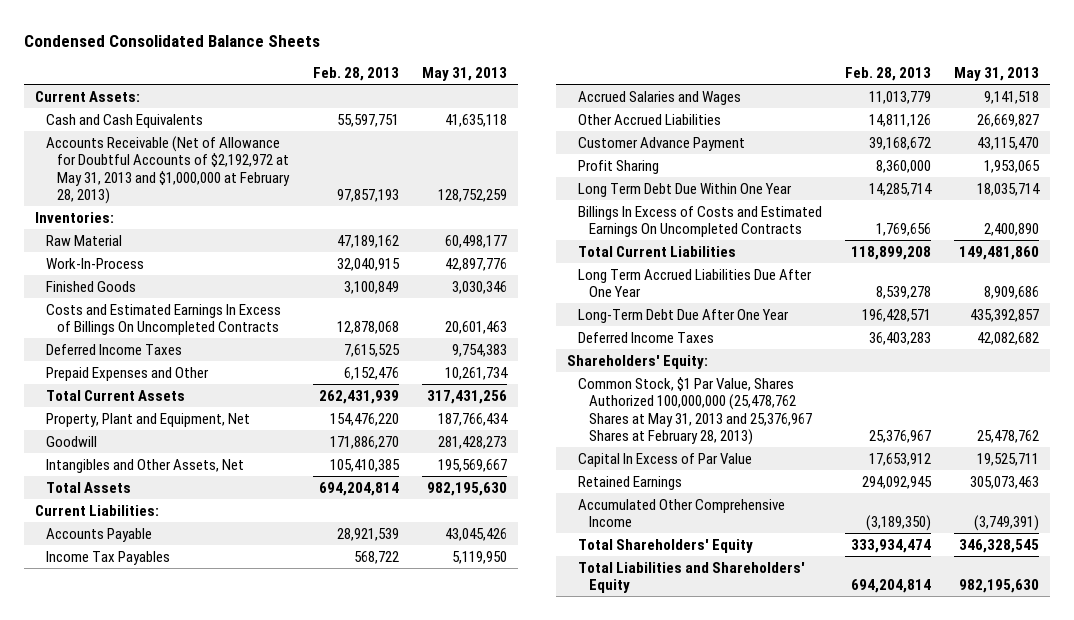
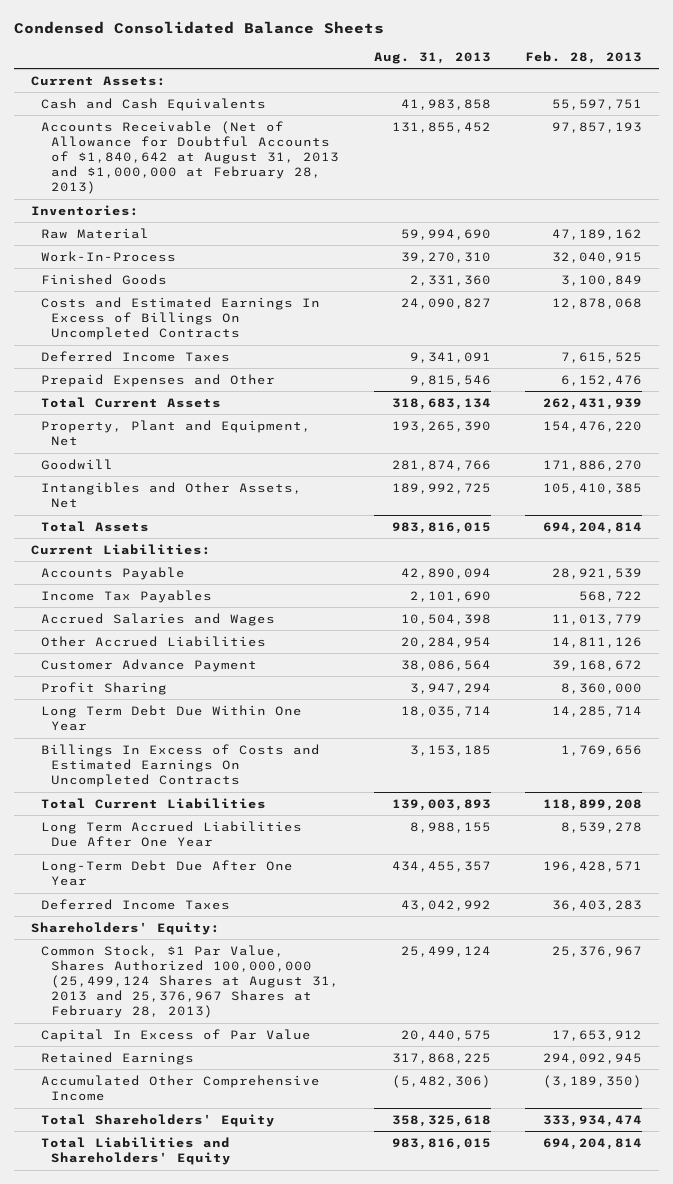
- | Feb. 28, 2013 | May 31, 2013
+ | Aug. 31, 2013 | Feb. 28, 2013
- Accounts Receivable (Net of Allowance for Doubtful Accounts of $2,192,972 at May 31, 2013 and $1,000,000 at February 28, 2013) | 97,857,193 | 128,752,259
+ Accounts Receivable (Net of Allowance for Doubtful Accounts of $1,840,642 at August 31, 2013 and $1,000,000 at February 28, 2013) | 131,855,452 | 97,857,193
- Common Stock, $1 Par Value, Shares Authorized 100,000,000 (25,478,762 Shares at May 31, 2013 and 25,376,967 Shares at February 28, 2013) | 25,376,967 | 25,478,762
+ Common Stock, $1 Par Value, Shares Authorized 100,000,000 (25,499,124 Shares at August 31, 2013 and 25,376,967 Shares at February 28, 2013) | 25,499,124 | 25,376,967

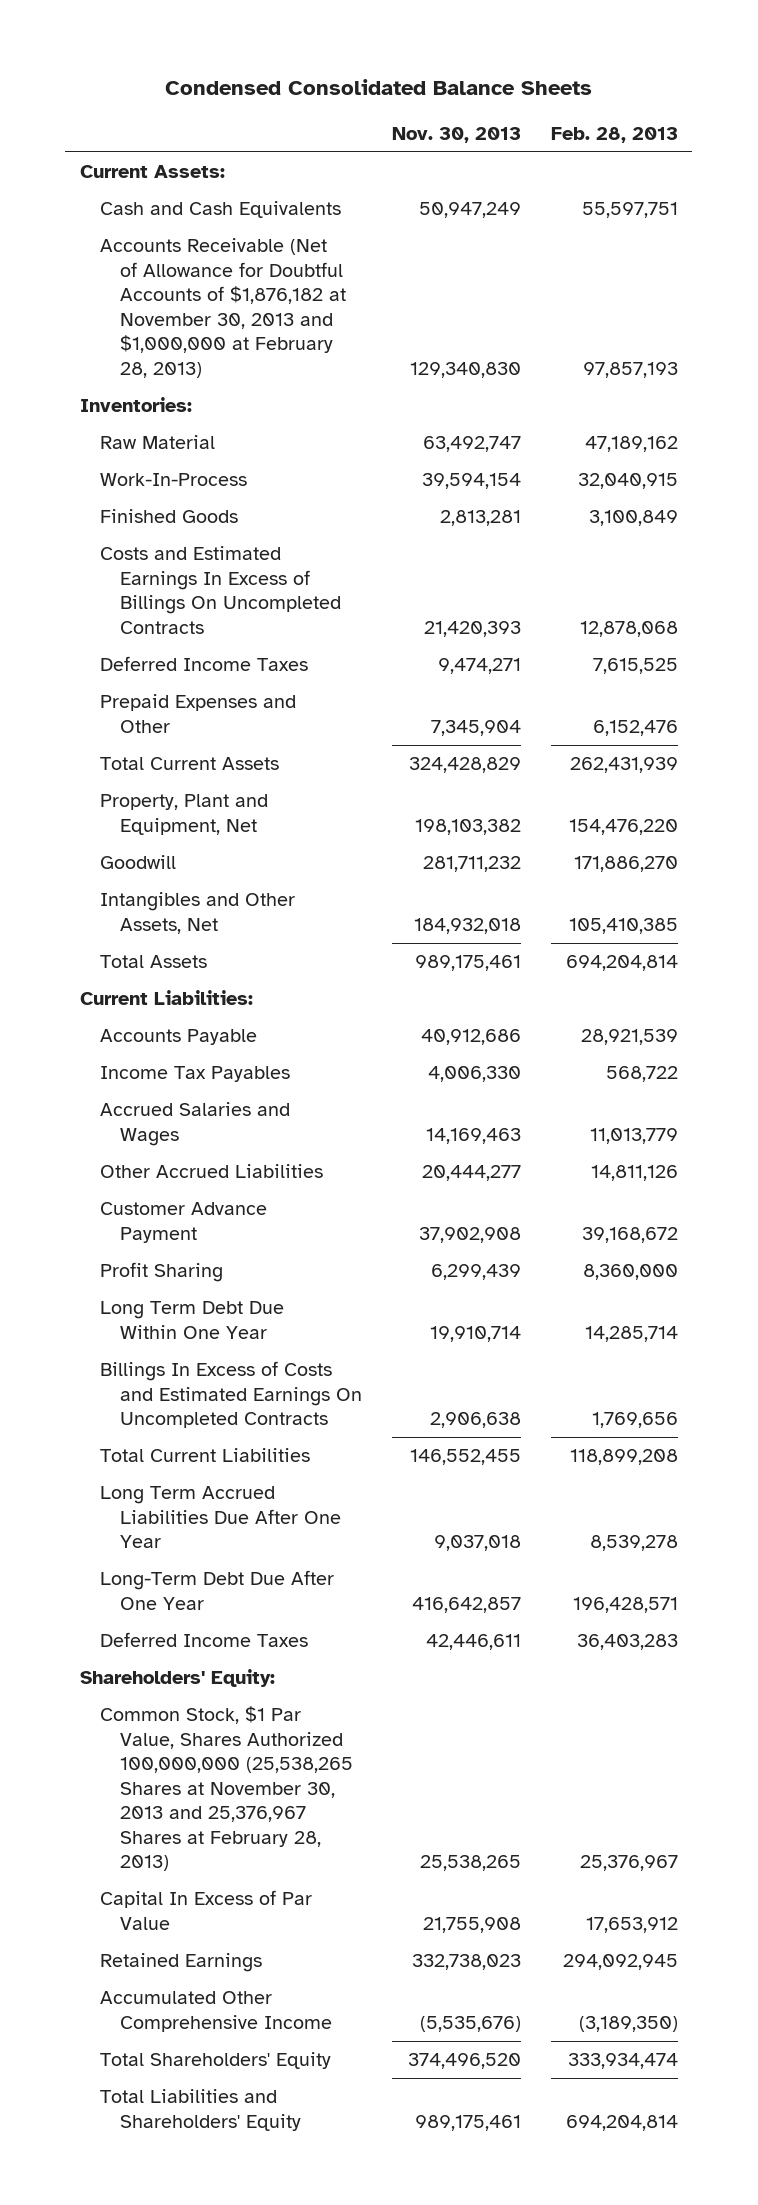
- | Aug. 31, 2013 | Feb. 28, 2013
+ | Nov. 30, 2013 | Feb. 28, 2013
- Accounts Receivable (Net of Allowance for Doubtful Accounts of $1,840,642 at August 31, 2013 and $1,000,000 at February 28, 2013) | 131,855,452 | 97,857,193
+ Accounts Receivable (Net of Allowance for Doubtful Accounts of $1,876,182 at November 30, 2013 and $1,000,000 at February 28, 2013) | 129,340,830 | 97,857,193
- Common Stock, $1 Par Value, Shares Authorized 100,000,000 (25,499,124 Shares at August 31, 2013 and 25,376,967 Shares at February 28, 2013) | 25,499,124 | 25,376,967
+ Common Stock, $1 Par Value, Shares Authorized 100,000,000 (25,538,265 Shares at November 30, 2013 and 25,376,967 Shares at February 28, 2013) | 25,538,265 | 25,376,967

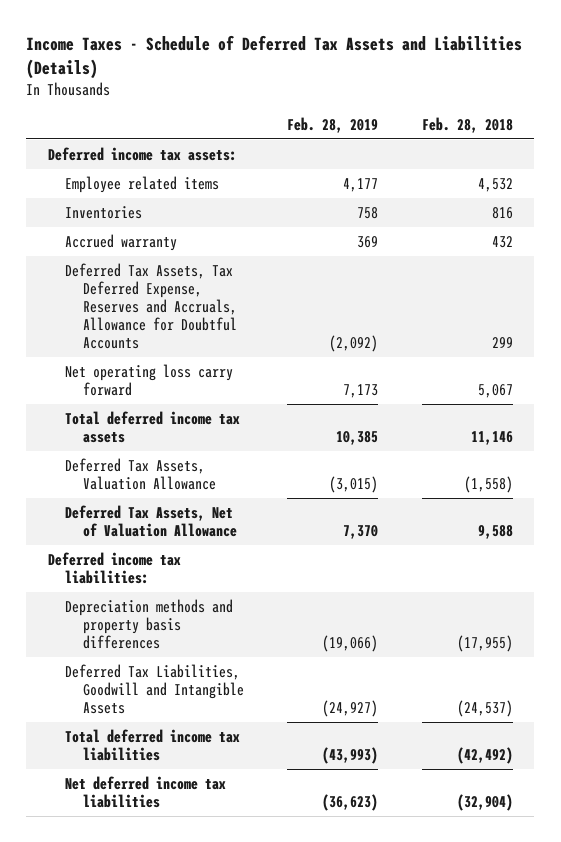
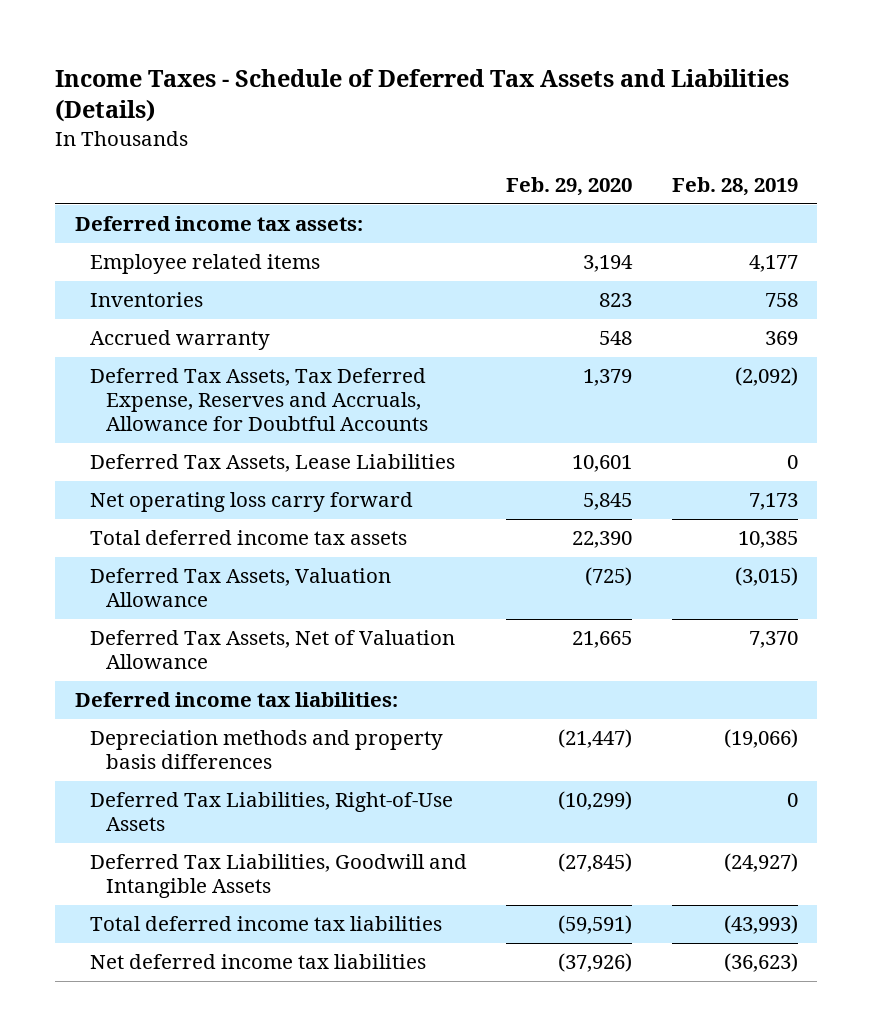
- | Feb. 28, 2019 | Feb. 28, 2018
+ | Feb. 29, 2020 | Feb. 28, 2019
+ Deferred Tax Assets, Lease Liabilities | 10,601 | 0
+ Deferred Tax Liabilities, Right-of-Use Assets | (10,299) | 0

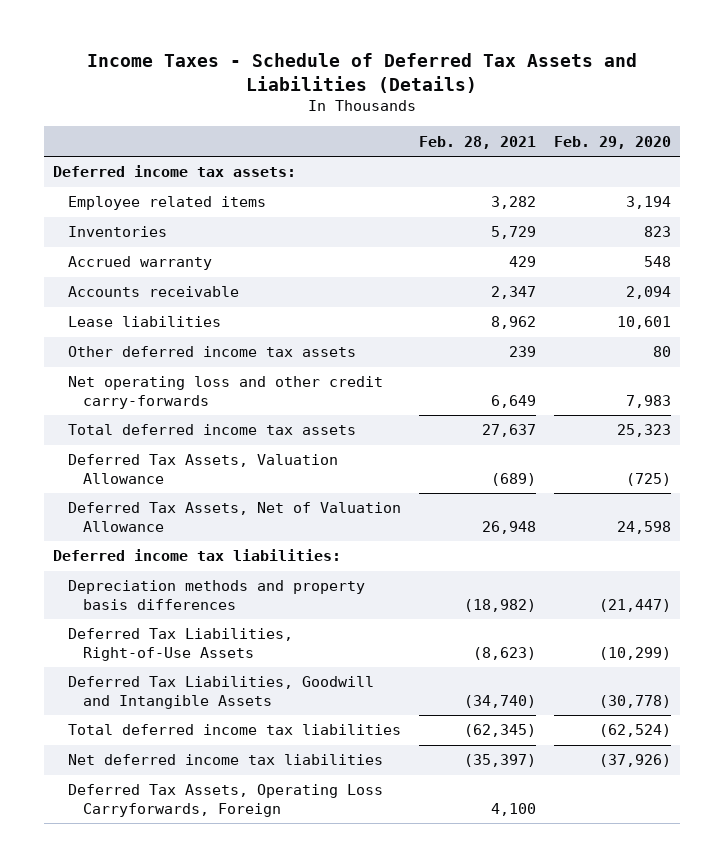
- | Feb. 29, 2020 | Feb. 28, 2019
+ | Feb. 28, 2021 | Feb. 29, 2020
- Deferred Tax Assets, Tax Deferred Expense, Reserves and Accruals, Allowance for Doubtful Accounts | 1,379 | (2,092)
- Deferred Tax Assets, Lease Liabilities | 10,601 | 0
- Net operating loss carry forward | 5,845 | 7,173
- Total deferred income tax assets | 22,390 | 10,385
+ Accounts receivable | 2,347 | 2,094
+ Lease liabilities | 8,962 | 10,601
+ Other deferred income tax assets | 239 | 80
+ Net operating loss and other credit carry-forwards | 6,649 | 7,983
+ Total deferred income tax assets | 27,637 | 25,323
- Deferred Tax Assets, Net of Valuation Allowance | 21,665 | 7,370
+ Deferred Tax Assets, Net of Valuation Allowance | 26,948 | 24,598
- Deferred Tax Liabilities, Goodwill and Intangible Assets | (27,845) | (24,927)
- Total deferred income tax liabilities | (59,591) | (43,993)
+ Deferred Tax Liabilities, Goodwill and Intangible Assets | (34,740) | (30,778)
+ Total deferred income tax liabilities | (62,345) | (62,524)
+ Deferred Tax Assets, Operating Loss Carryforwards, Foreign | 4,100 |

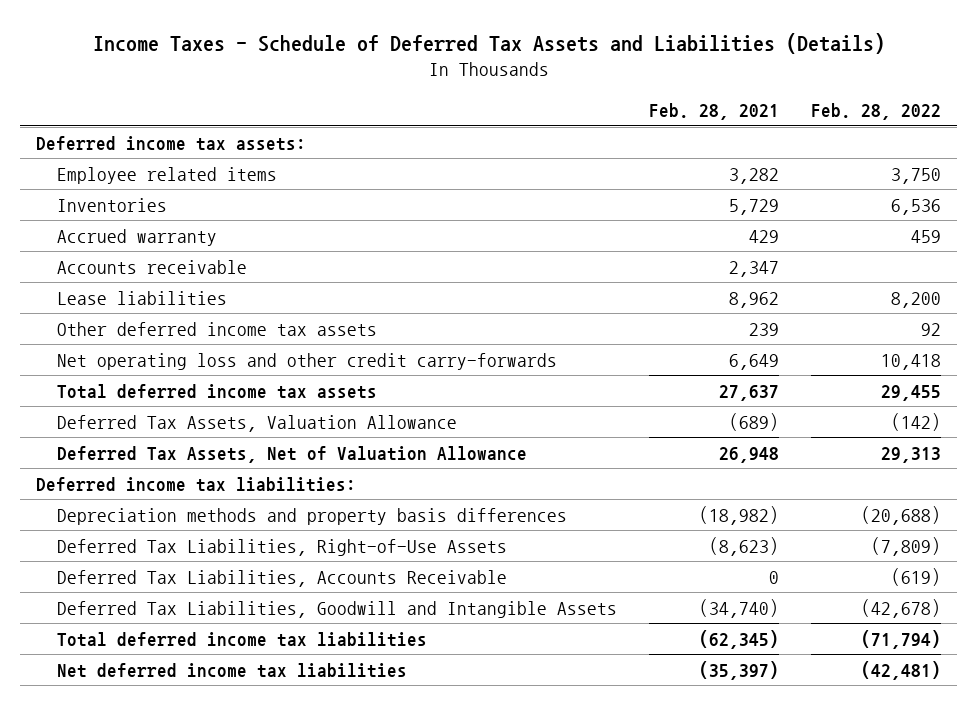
- | Feb. 28, 2021 | Feb. 29, 2020
+ | Feb. 28, 2021 | Feb. 28, 2022
+ Deferred Tax Liabilities, Accounts Receivable | 0 | (619)
- Deferred Tax Assets, Operating Loss Carryforwards, Foreign | 4,100 |

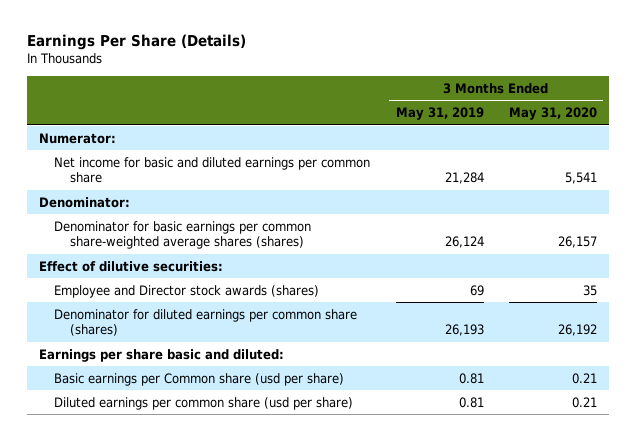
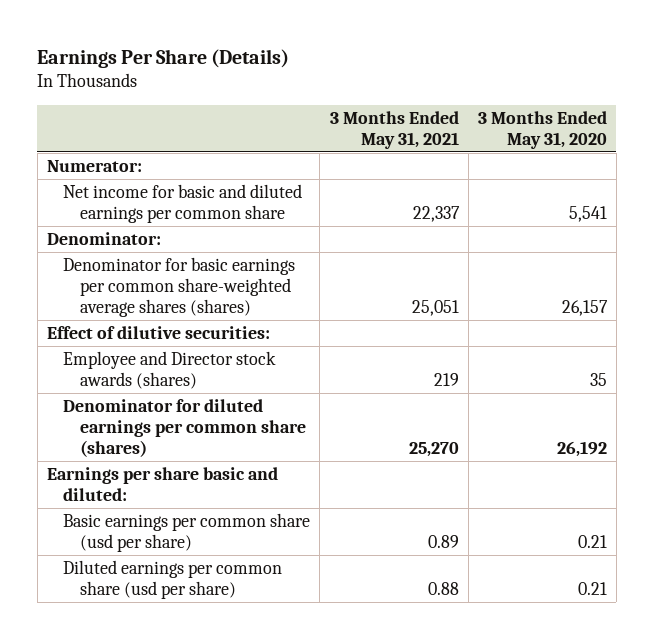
- | 3 Months Ended May 31, 2019 | 3 Months Ended May 31, 2020
+ | 3 Months Ended May 31, 2021 | 3 Months Ended May 31, 2020
- Basic earnings per Common share (usd per share) | 0.81 | 0.21
+ Basic earnings per common share (usd per share) | 0.89 | 0.21

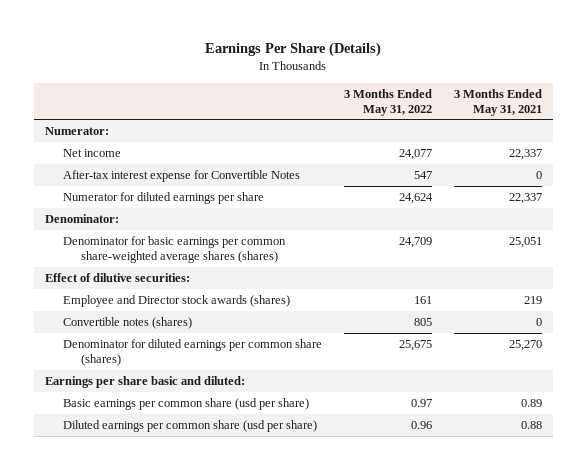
- | 3 Months Ended May 31, 2021 | 3 Months Ended May 31, 2020
+ | 3 Months Ended May 31, 2022 | 3 Months Ended May 31, 2021
- Net income for basic and diluted earnings per common share | 22,337 | 5,541
+ Net income | 24,077 | 22,337
+ After-tax interest expense for Convertible Notes | 547 | 0
+ Numerator for diluted earnings per share | 24,624 | 22,337
+ Convertible notes (shares) | 805 | 0

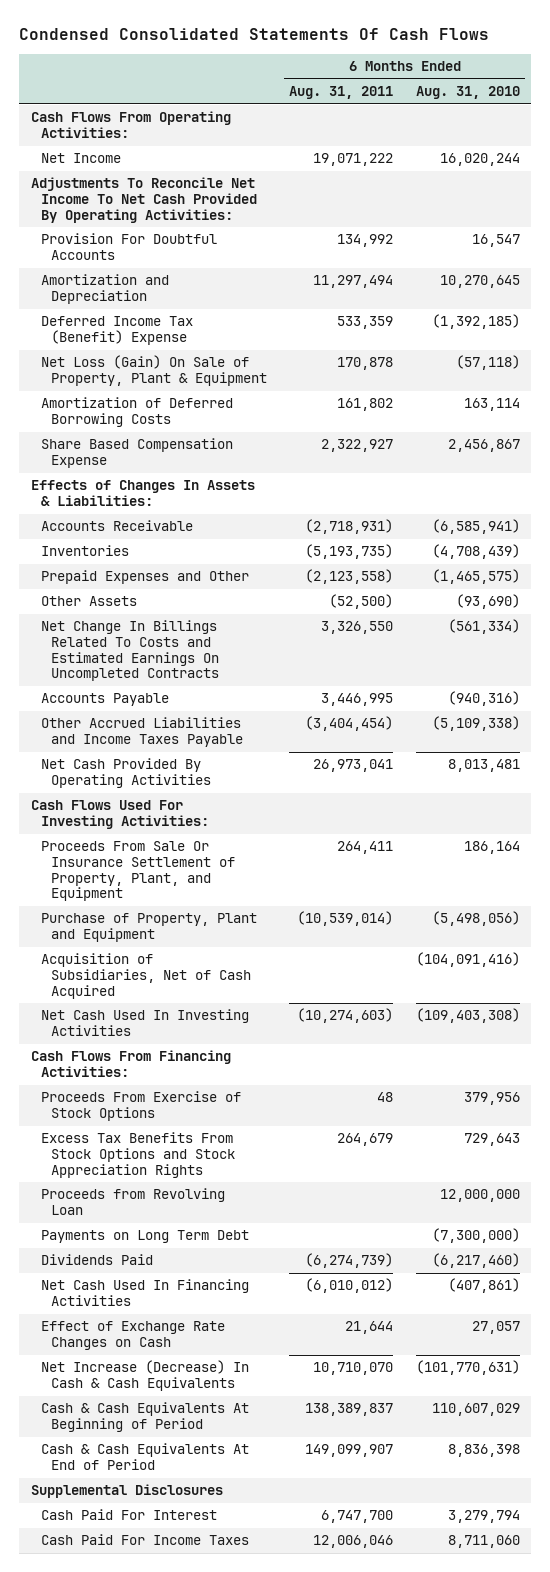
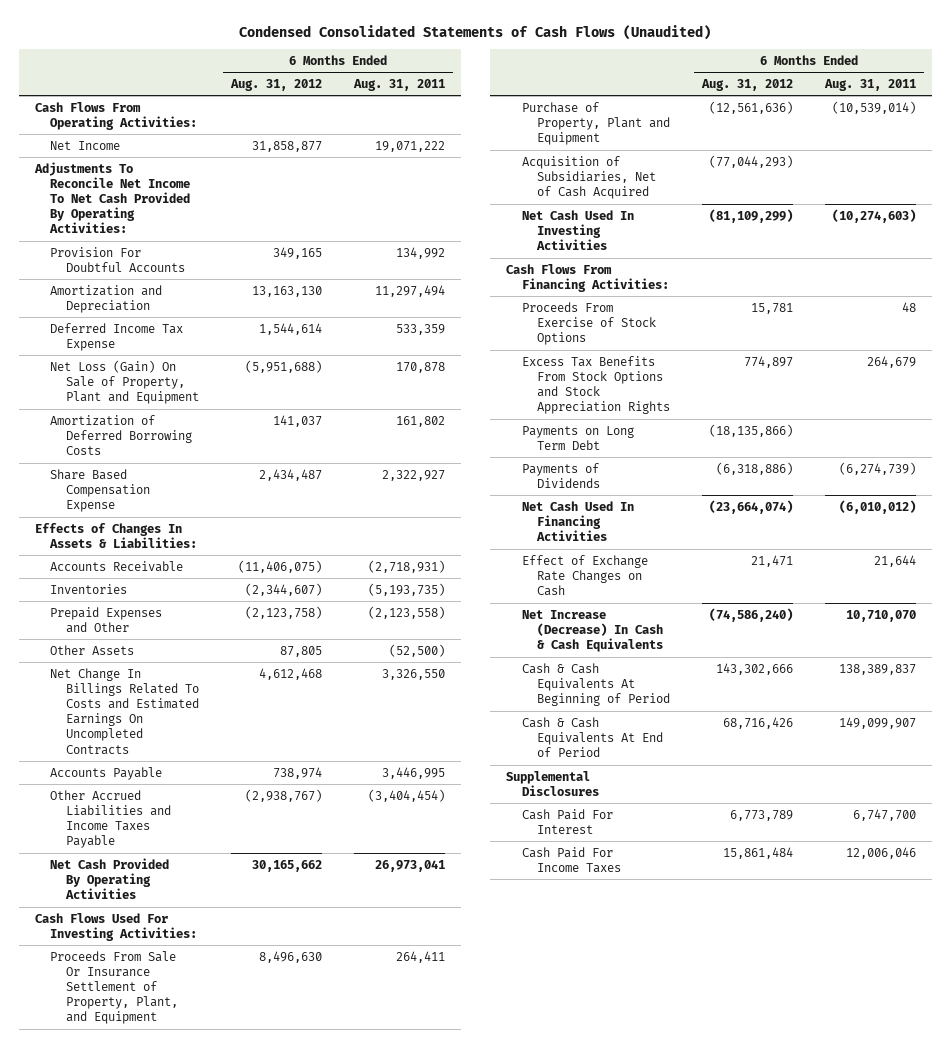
- Condensed Consolidated Statements Of Cash Flows
+ Condensed Consolidated Statements of Cash Flows (Unaudited)
- | 6 Months Ended Aug. 31, 2011 | 6 Months Ended Aug. 31, 2010
+ | 6 Months Ended Aug. 31, 2012 | 6 Months Ended Aug. 31, 2011
- Deferred Income Tax (Benefit) Expense | 533,359 | (1,392,185)
- Net Loss (Gain) On Sale of Property, Plant & Equipment | 170,878 | (57,118)
+ Deferred Income Tax Expense | 1,544,614 | 533,359
+ Net Loss (Gain) On Sale of Property, Plant and Equipment | (5,951,688) | 170,878
- Proceeds from Revolving Loan | | 12,000,000
- Dividends Paid | (6,274,739) | (6,217,460)
+ Payments of Dividends | (6,318,886) | (6,274,739)

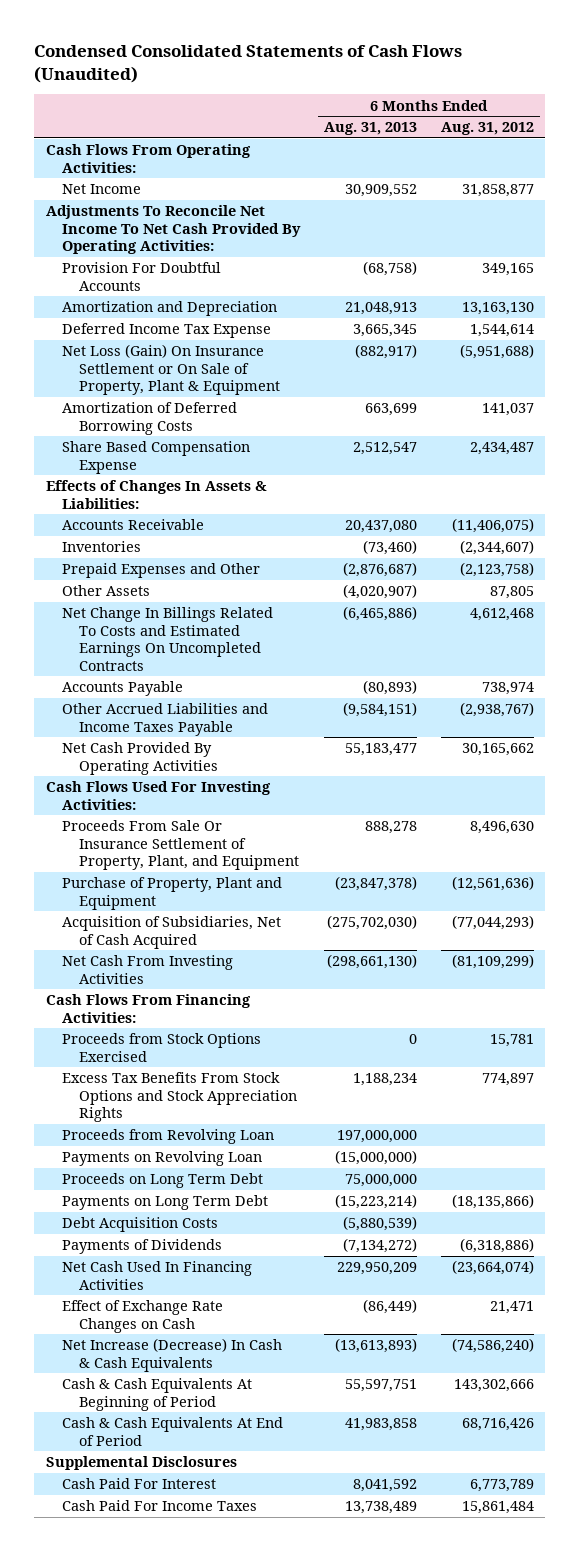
- | 6 Months Ended Aug. 31, 2012 | 6 Months Ended Aug. 31, 2011
+ | 6 Months Ended Aug. 31, 2013 | 6 Months Ended Aug. 31, 2012
- Net Loss (Gain) On Sale of Property, Plant and Equipment | (5,951,688) | 170,878
+ Net Loss (Gain) On Insurance Settlement or On Sale of Property, Plant & Equipment | (882,917) | (5,951,688)
- Net Cash Used In Investing Activities | (81,109,299) | (10,274,603)
+ Net Cash From Investing Activities | (298,661,130) | (81,109,299)
- Proceeds From Exercise of Stock Options | 15,781 | 48
+ Proceeds from Stock Options Exercised | 0 | 15,781
+ Proceeds from Revolving Loan | 197,000,000 |
+ Payments on Revolving Loan | (15,000,000) |
+ Proceeds on Long Term Debt | 75,000,000 |
+ Debt Acquisition Costs | (5,880,539) |

